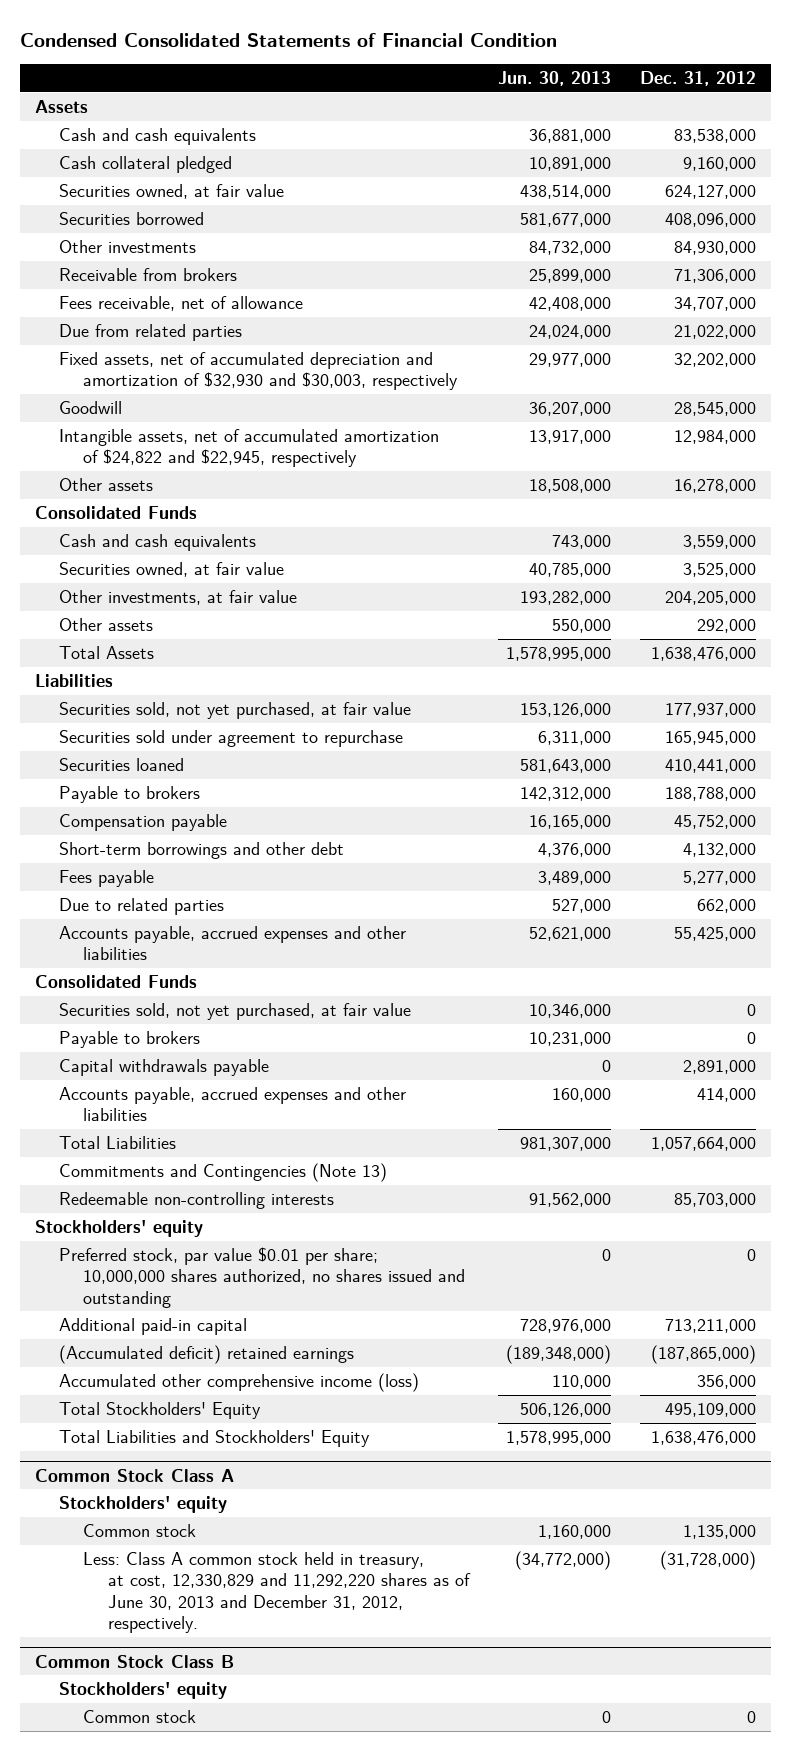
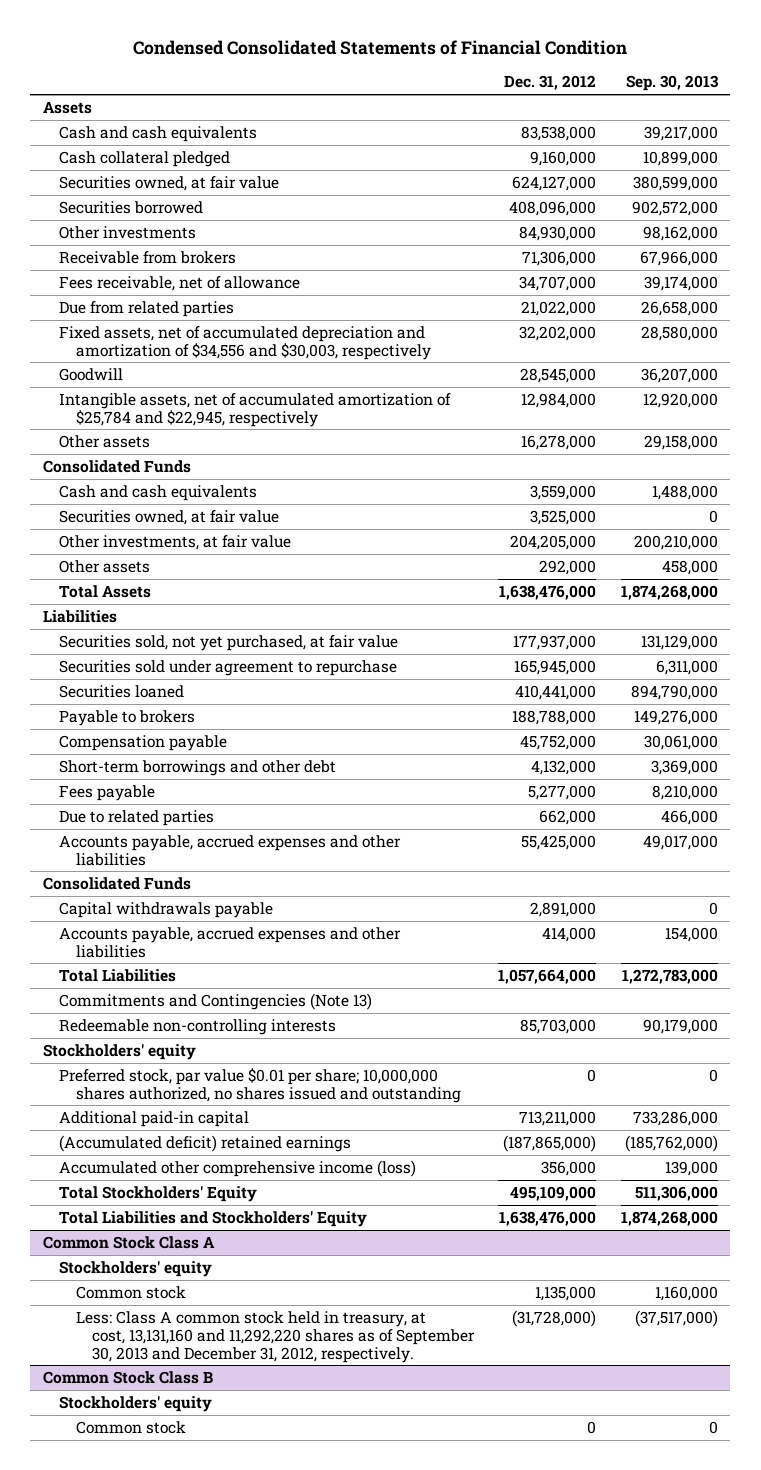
- | Jun. 30, 2013 | Dec. 31, 2012
+ | Dec. 31, 2012 | Sep. 30, 2013
- Fixed assets, net of accumulated depreciation and amortization of $32,930 and $30,003, respectively | 29,977,000 | 32,202,000
+ Fixed assets, net of accumulated depreciation and amortization of $34,556 and $30,003, respectively | 32,202,000 | 28,580,000
- Intangible assets, net of accumulated amortization of $24,822 and $22,945, respectively | 13,917,000 | 12,984,000
+ Intangible assets, net of accumulated amortization of $25,784 and $22,945, respectively | 12,984,000 | 12,920,000
- Securities sold, not yet purchased, at fair value | 10,346,000 | 0
- Payable to brokers | 10,231,000 | 0
@ Common Stock Class A
- Less: Class A common stock held in treasury, at cost, 12,330,829 and 11,292,220 shares as of June 30, 2013 and December 31, 2012, respectively. | (34,772,000) | (31,728,000)
+ Less: Class A common stock held in treasury, at cost, 13,131,160 and 11,292,220 shares as of September 30, 2013 and December 31, 2012, respectively. | (31,728,000) | (37,517,000)

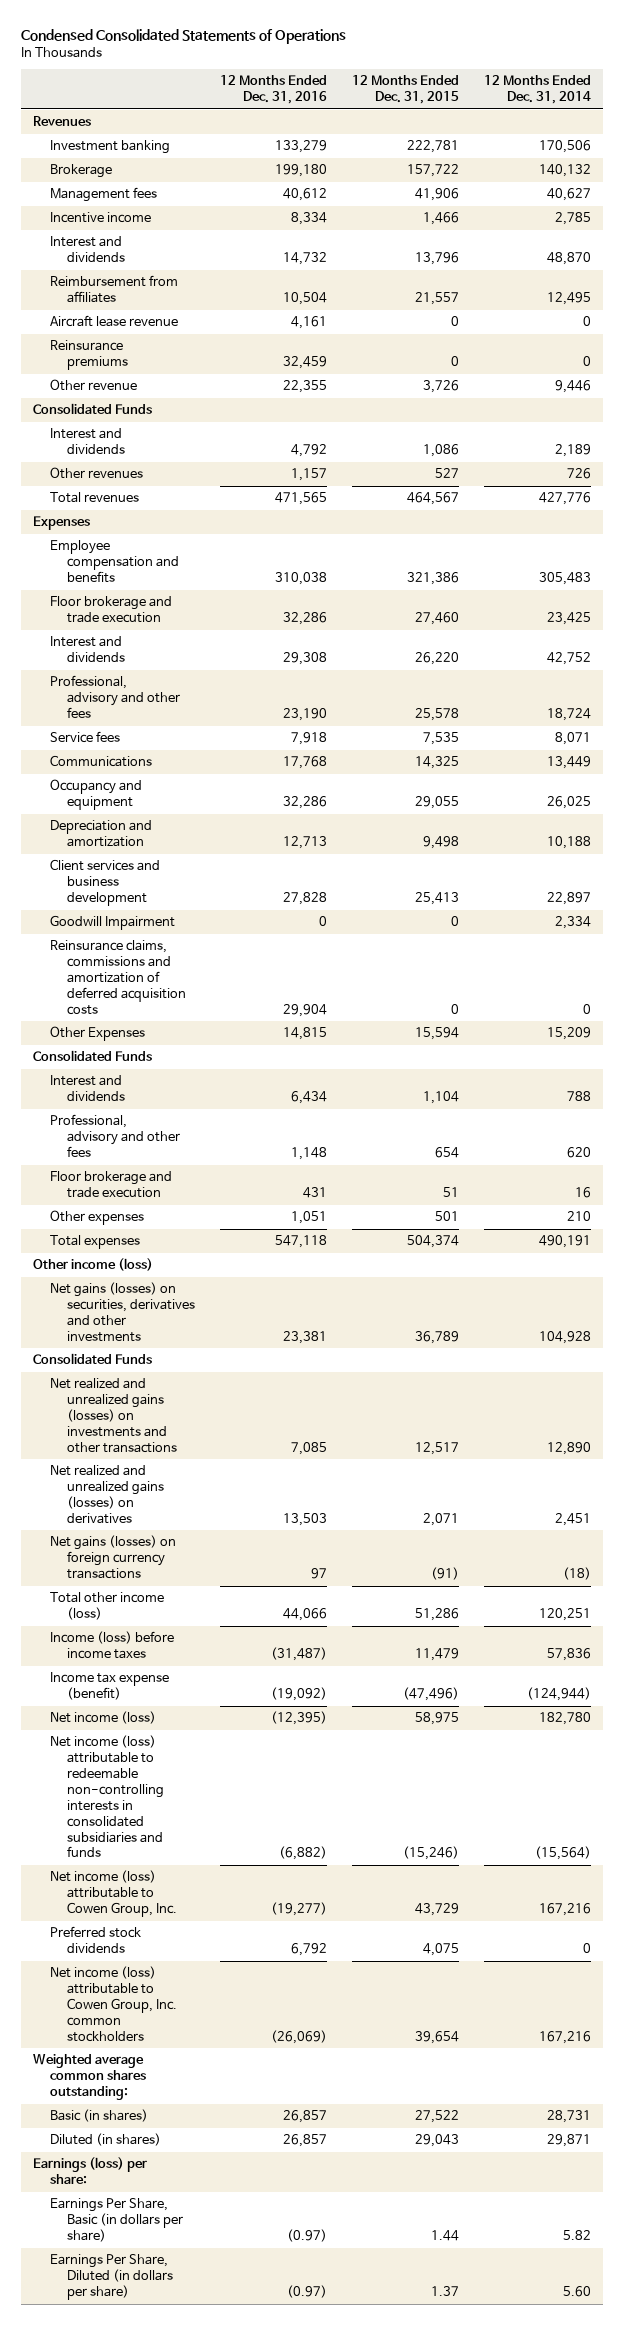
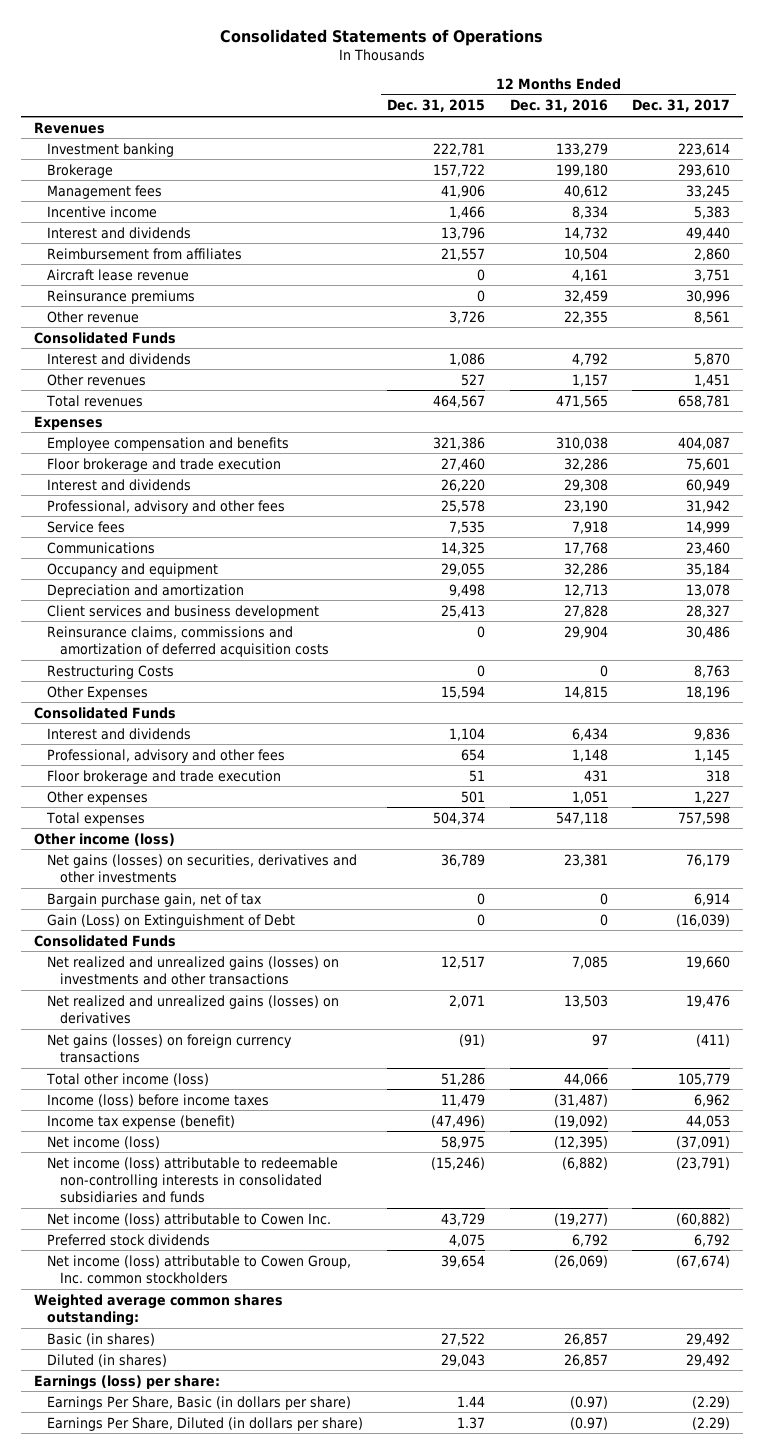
- Condensed Consolidated Statements of Operations
+ Consolidated Statements of Operations
- | 12 Months Ended Dec. 31, 2016 | 12 Months Ended Dec. 31, 2015 | 12 Months Ended Dec. 31, 2014
+ | 12 Months Ended Dec. 31, 2015 | 12 Months Ended Dec. 31, 2016 | 12 Months Ended Dec. 31, 2017
- Goodwill Impairment | 0 | 0 | 2,334
+ Restructuring Costs | 0 | 0 | 8,763
+ Bargain purchase gain, net of tax | 0 | 0 | 6,914
+ Gain (Loss) on Extinguishment of Debt | 0 | 0 | (16,039)
- Net income (loss) attributable to Cowen Group, Inc. | (19,277) | 43,729 | 167,216
+ Net income (loss) attributable to Cowen Inc. | 43,729 | (19,277) | (60,882)

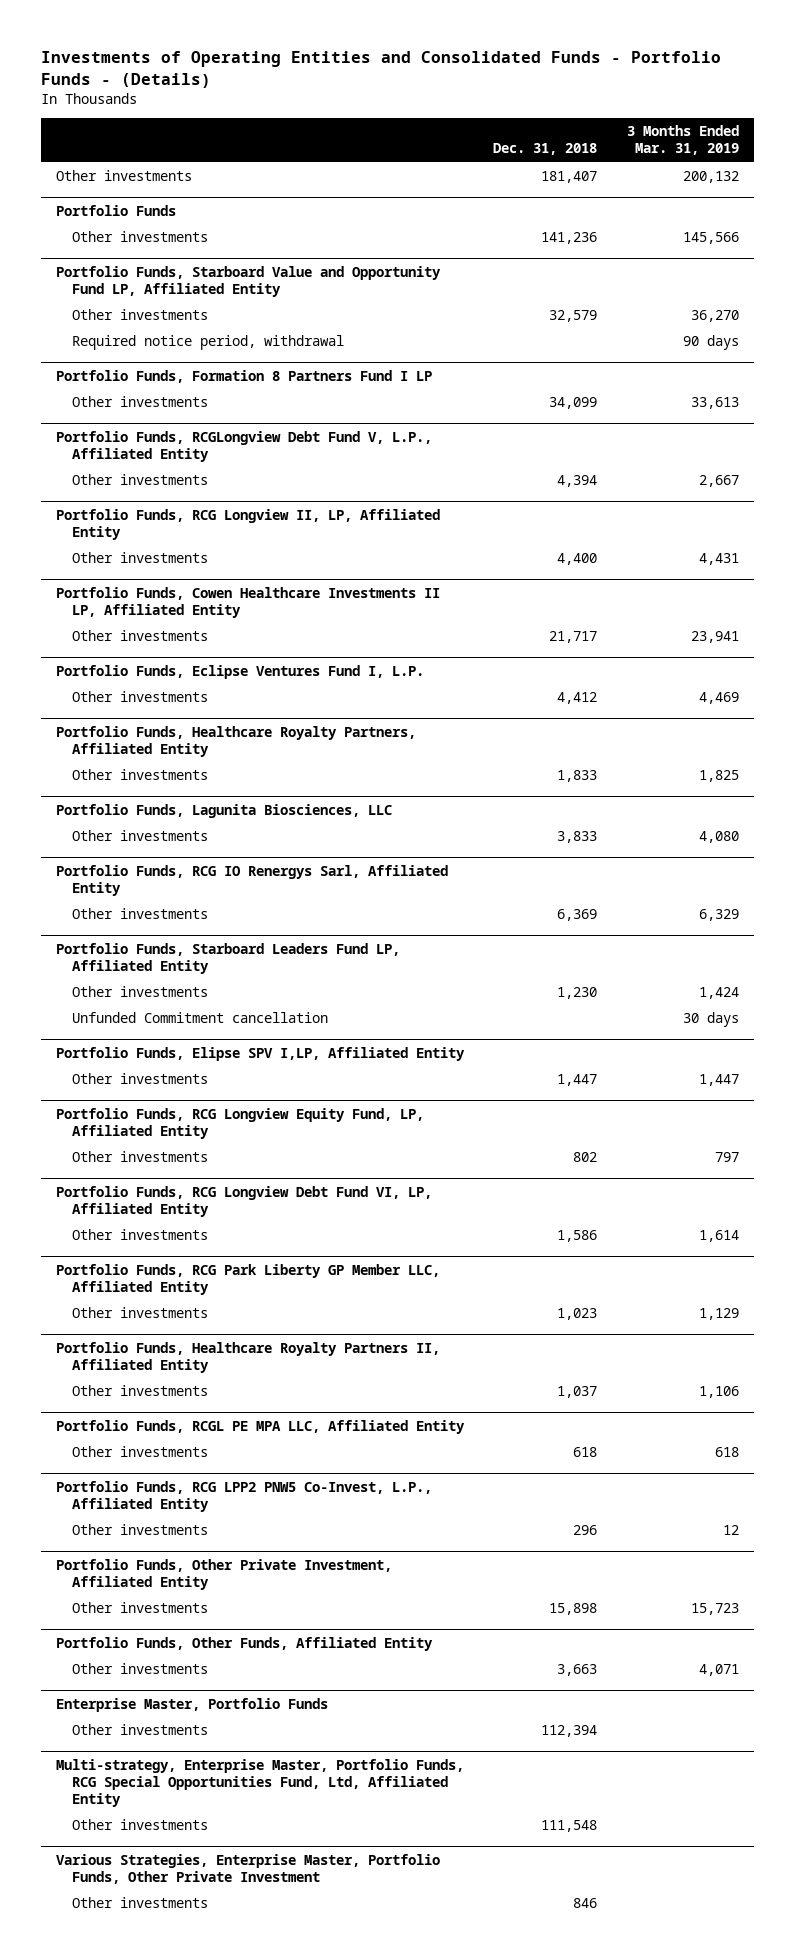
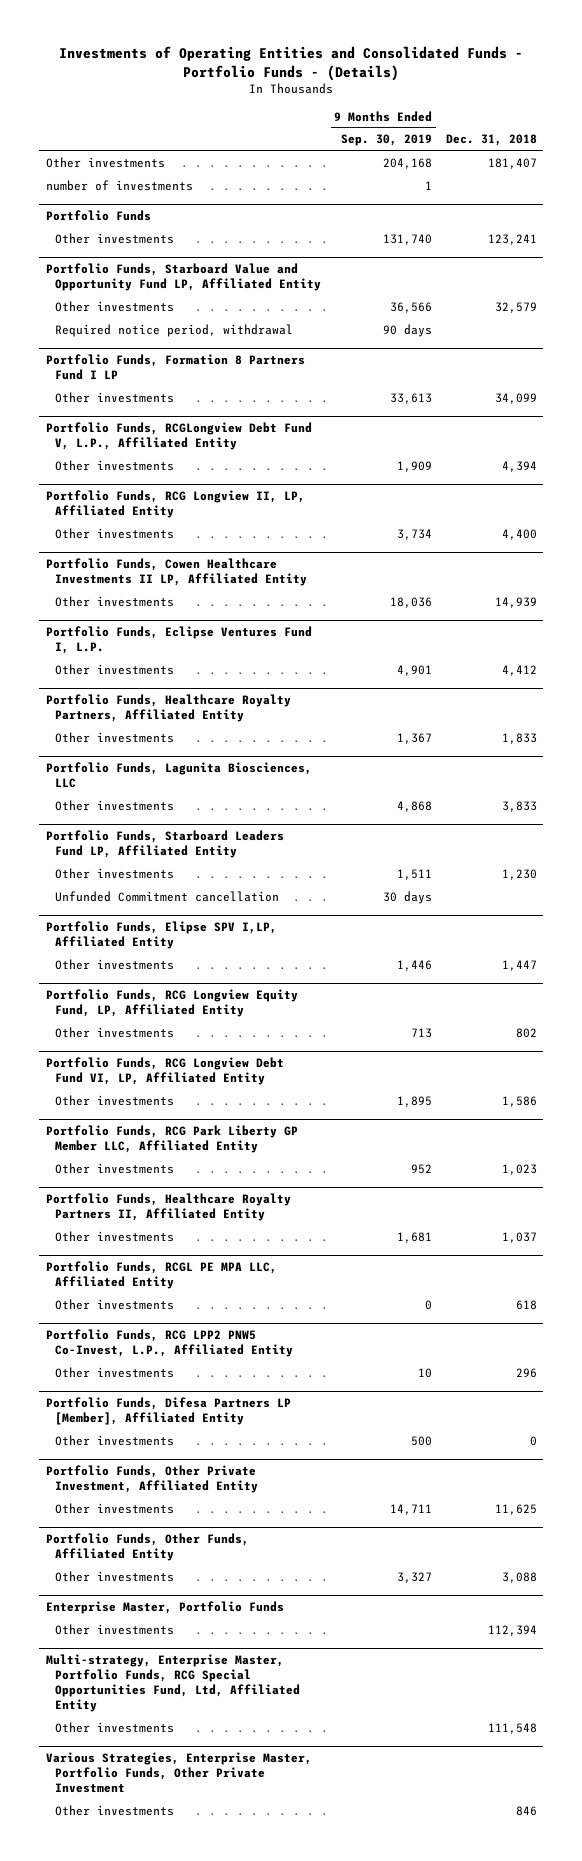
- | Dec. 31, 2018 | 3 Months Ended Mar. 31, 2019
+ | 9 Months Ended Sep. 30, 2019 | Dec. 31, 2018
+ number of investments | 1 |
@ Portfolio Funds
- Other investments | 141,236 | 145,566
+ Other investments | 131,740 | 123,241
@ Portfolio Funds, Cowen Healthcare Investments II LP, Affiliated Entity
- Other investments | 21,717 | 23,941
+ Other investments | 18,036 | 14,939
- Portfolio Funds, RCG IO Renergys Sarl, Affiliated Entity
- Other investments | 6,369 | 6,329
+ Portfolio Funds, Difesa Partners LP [Member], Affiliated Entity
+ Other investments | 500 | 0
@ Portfolio Funds, Other Private Investment, Affiliated Entity
- Other investments | 15,898 | 15,723
+ Other investments | 14,711 | 11,625
@ Portfolio Funds, Other Funds, Affiliated Entity
- Other investments | 3,663 | 4,071
+ Other investments | 3,327 | 3,088

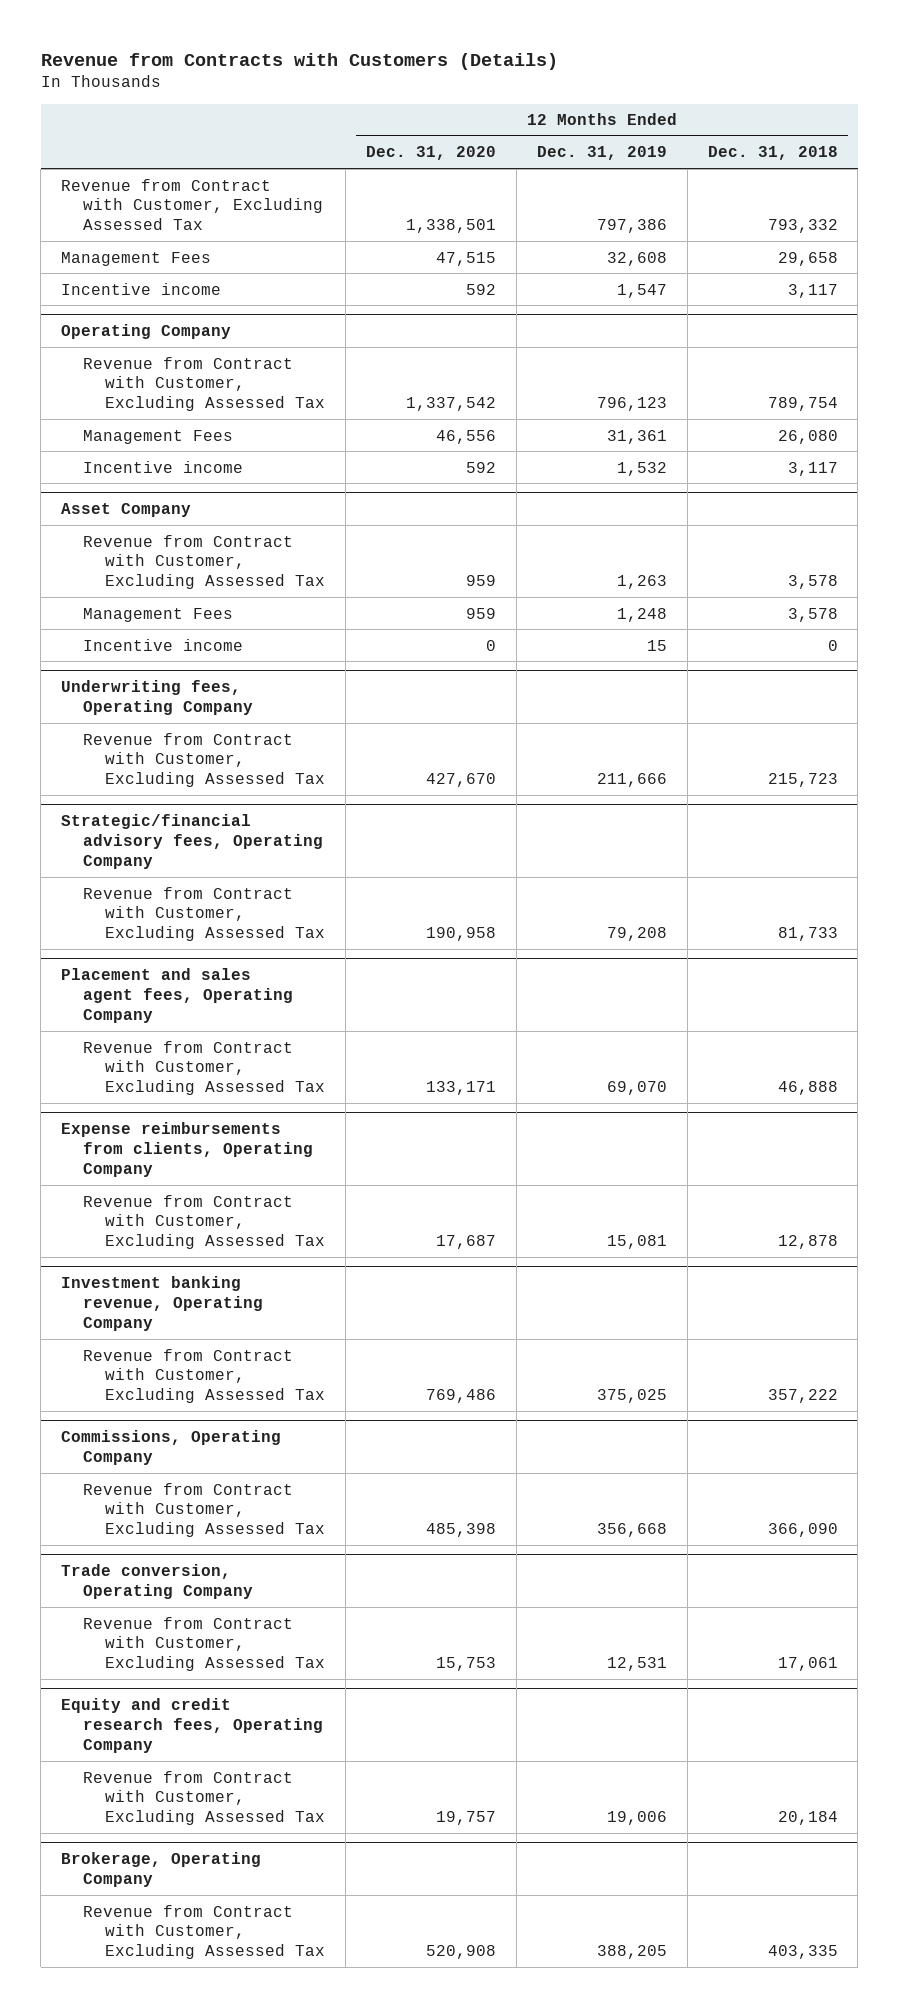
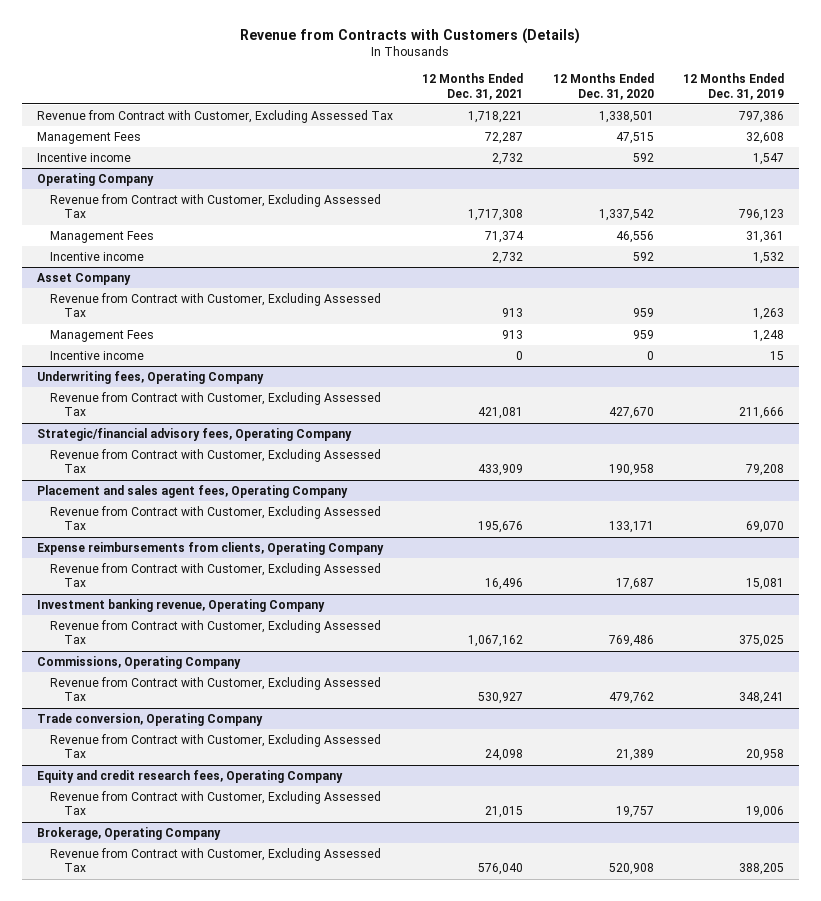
- | 12 Months Ended Dec. 31, 2020 | 12 Months Ended Dec. 31, 2019 | 12 Months Ended Dec. 31, 2018
+ | 12 Months Ended Dec. 31, 2021 | 12 Months Ended Dec. 31, 2020 | 12 Months Ended Dec. 31, 2019
@ Commissions, Operating Company
- Revenue from Contract with Customer, Excluding Assessed Tax | 485,398 | 356,668 | 366,090
+ Revenue from Contract with Customer, Excluding Assessed Tax | 530,927 | 479,762 | 348,241
@ Trade conversion, Operating Company
- Revenue from Contract with Customer, Excluding Assessed Tax | 15,753 | 12,531 | 17,061
+ Revenue from Contract with Customer, Excluding Assessed Tax | 24,098 | 21,389 | 20,958

